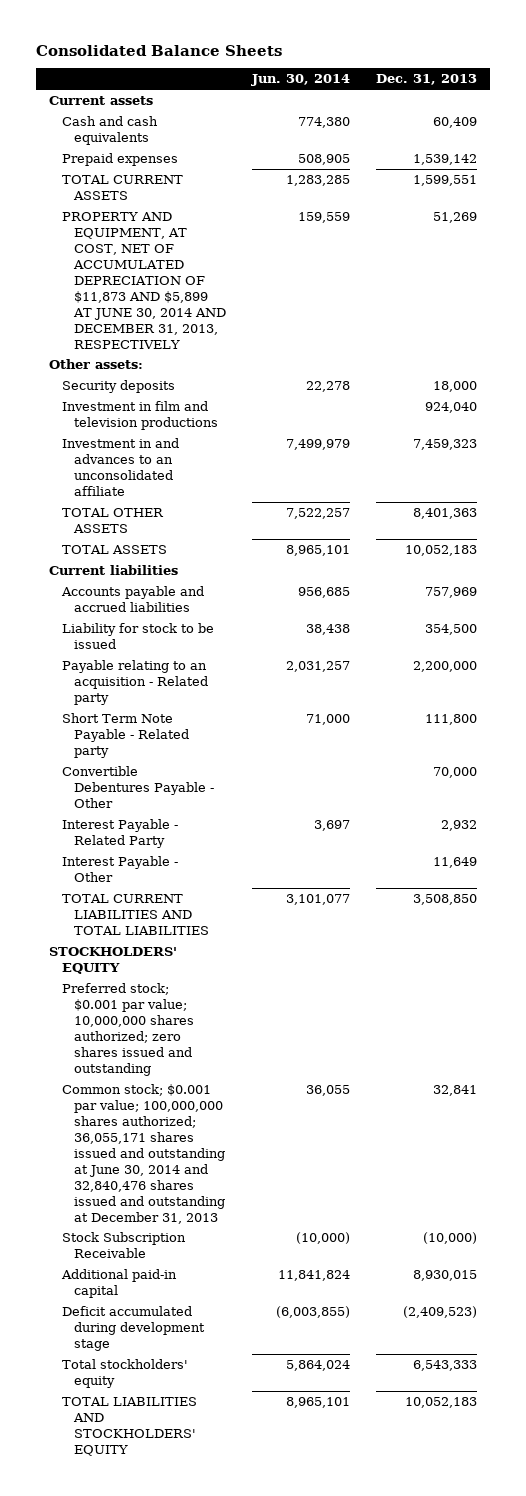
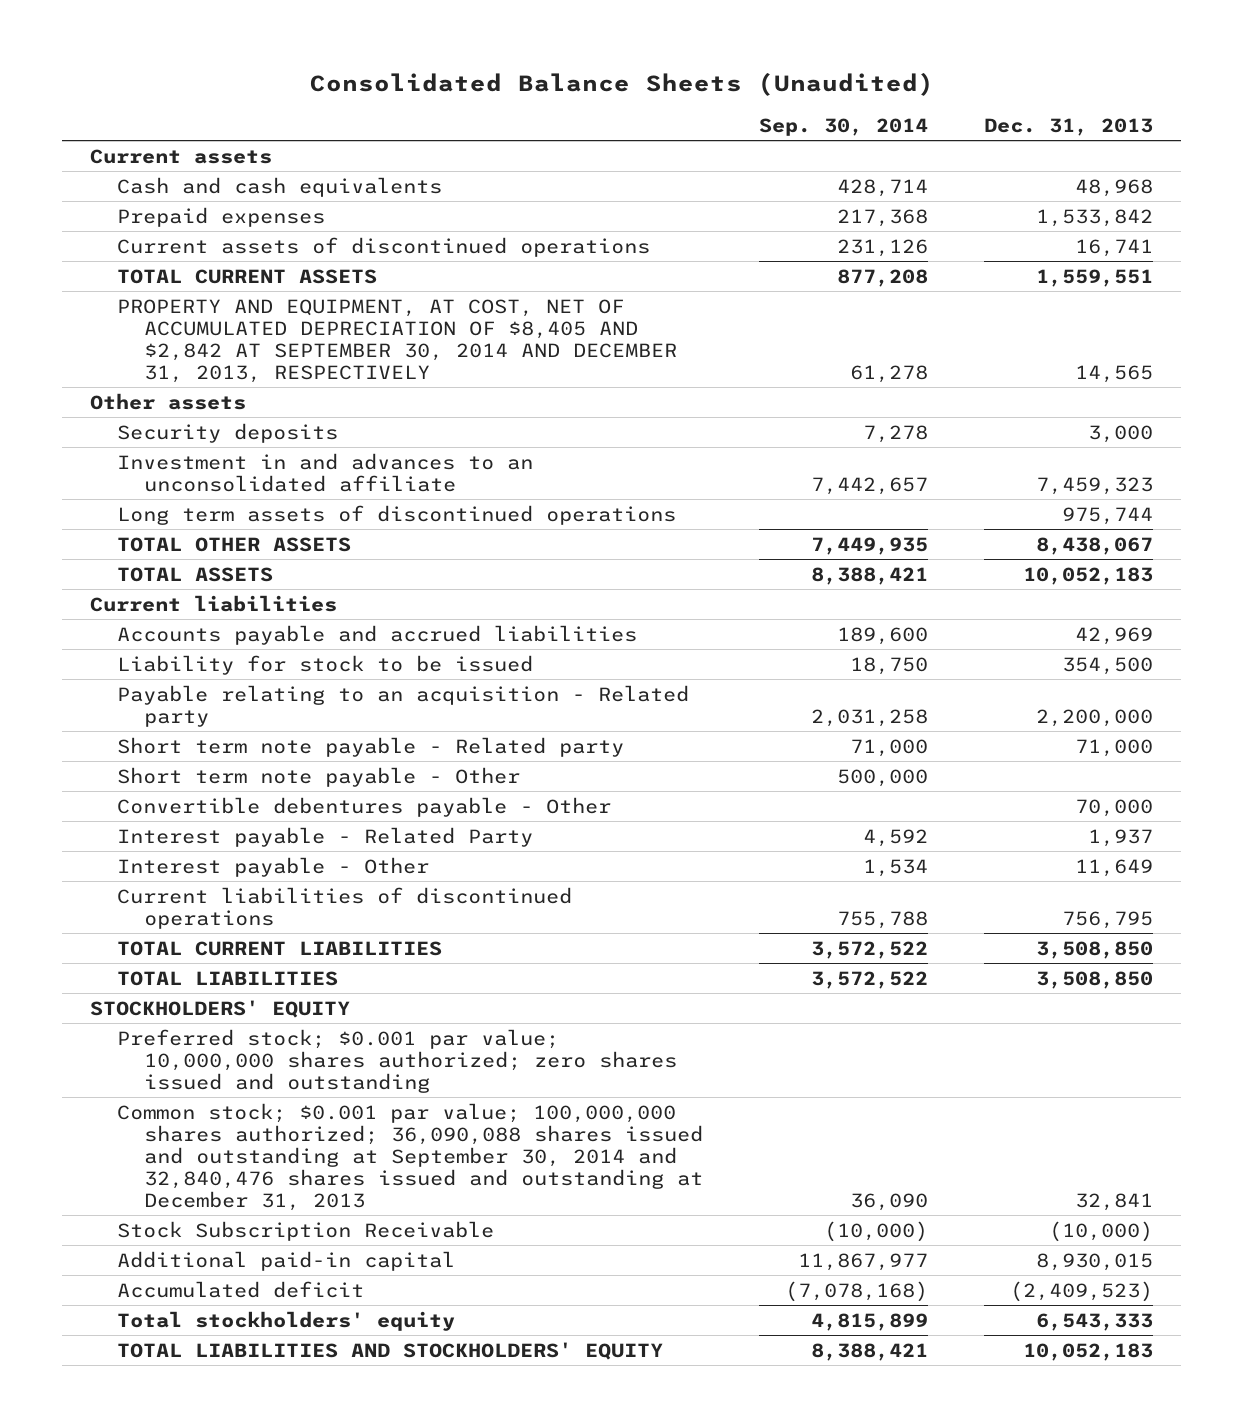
- Consolidated Balance Sheets
+ Consolidated Balance Sheets (Unaudited)
- | Jun. 30, 2014 | Dec. 31, 2013
+ | Sep. 30, 2014 | Dec. 31, 2013
- Cash and cash equivalents | 774,380 | 60,409
- Prepaid expenses | 508,905 | 1,539,142
- TOTAL CURRENT ASSETS | 1,283,285 | 1,599,551
- PROPERTY AND EQUIPMENT, AT COST, NET OF ACCUMULATED DEPRECIATION OF $11,873 AND $5,899 AT JUNE 30, 2014 AND DECEMBER 31, 2013, RESPECTIVELY | 159,559 | 51,269
- Other assets:
- Security deposits | 22,278 | 18,000
- Investment in film and television productions | | 924,040
+ Cash and cash equivalents | 428,714 | 48,968
+ Prepaid expenses | 217,368 | 1,533,842
+ Current assets of discontinued operations | 231,126 | 16,741
+ TOTAL CURRENT ASSETS | 877,208 | 1,559,551
+ PROPERTY AND EQUIPMENT, AT COST, NET OF ACCUMULATED DEPRECIATION OF $8,405 AND $2,842 AT SEPTEMBER 30, 2014 AND DECEMBER 31, 2013, RESPECTIVELY | 61,278 | 14,565
+ Other assets
+ Security deposits | 7,278 | 3,000
- TOTAL OTHER ASSETS | 7,522,257 | 8,401,363
+ Long term assets of discontinued operations | | 975,744
+ TOTAL OTHER ASSETS | 7,449,935 | 8,438,067
- Accounts payable and accrued liabilities | 956,685 | 757,969
+ Accounts payable and accrued liabilities | 189,600 | 42,969
- Short Term Note Payable - Related party | 71,000 | 111,800
- Convertible Debentures Payable - Other | | 70,000
- Interest Payable - Related Party | 3,697 | 2,932
- Interest Payable - Other | | 11,649
- TOTAL CURRENT LIABILITIES AND TOTAL LIABILITIES | 3,101,077 | 3,508,850
+ Short term note payable - Related party | 71,000 | 71,000
+ Short term note payable - Other | 500,000 |
+ Convertible debentures payable - Other | | 70,000
+ Interest payable - Related Party | 4,592 | 1,937
+ Interest payable - Other | 1,534 | 11,649
+ Current liabilities of discontinued operations | 755,788 | 756,795
+ TOTAL CURRENT LIABILITIES | 3,572,522 | 3,508,850
+ TOTAL LIABILITIES | 3,572,522 | 3,508,850
- Common stock; $0.001 par value; 100,000,000 shares authorized; 36,055,171 shares issued and outstanding at June 30, 2014 and 32,840,476 shares issued and outstanding at December 31, 2013 | 36,055 | 32,841
+ Common stock; $0.001 par value; 100,000,000 shares authorized; 36,090,088 shares issued and outstanding at September 30, 2014 and 32,840,476 shares issued and outstanding at December 31, 2013 | 36,090 | 32,841
- Deficit accumulated during development stage | (6,003,855) | (2,409,523)
+ Accumulated deficit | (7,078,168) | (2,409,523)

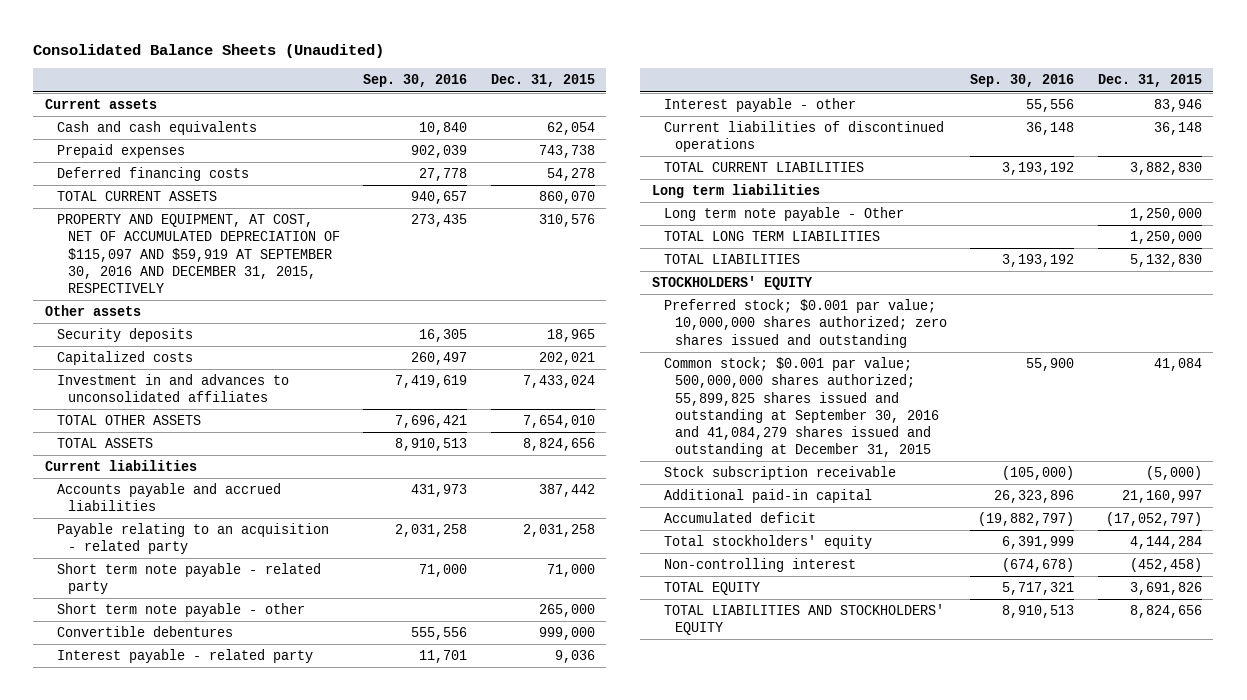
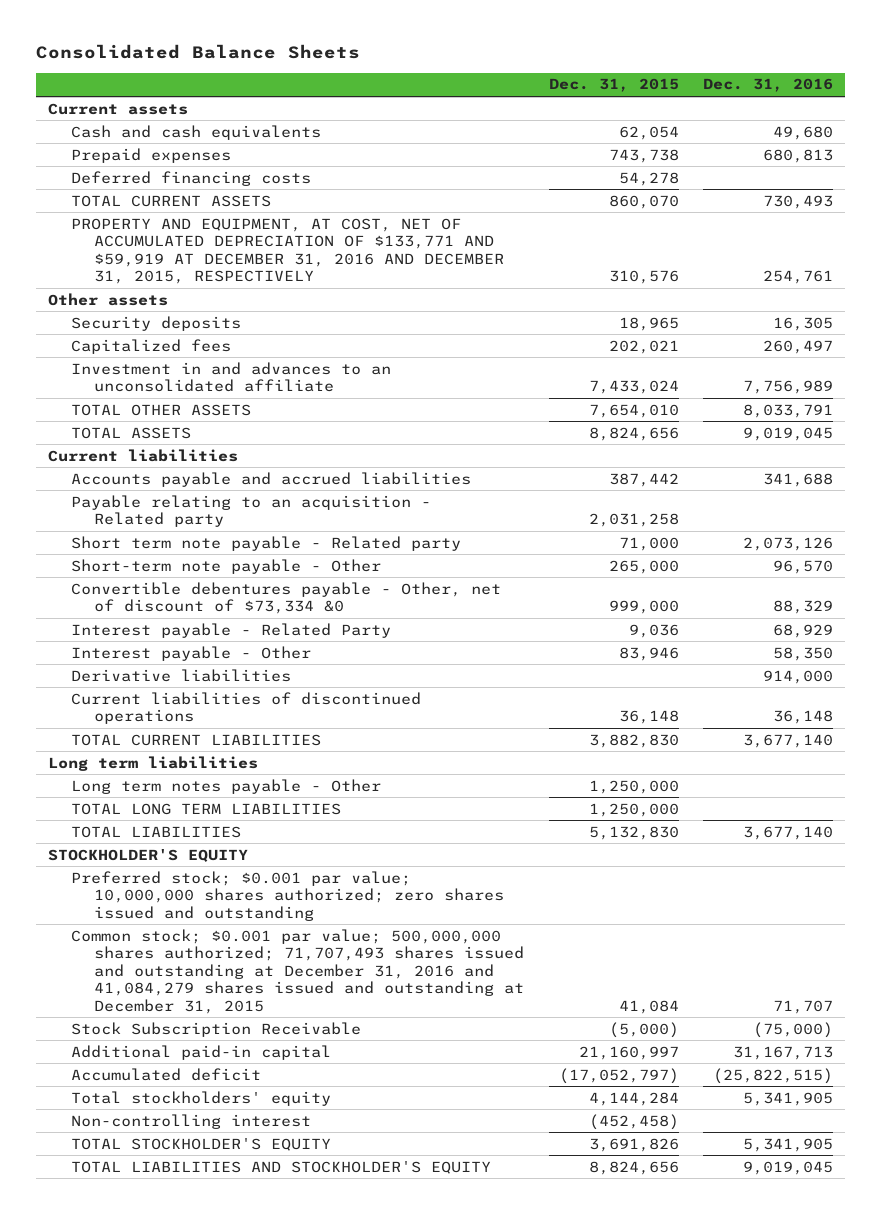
- Consolidated Balance Sheets (Unaudited)
+ Consolidated Balance Sheets
- | Sep. 30, 2016 | Dec. 31, 2015
+ | Dec. 31, 2015 | Dec. 31, 2016
- PROPERTY AND EQUIPMENT, AT COST, NET OF ACCUMULATED DEPRECIATION OF $115,097 AND $59,919 AT SEPTEMBER 30, 2016 AND DECEMBER 31, 2015, RESPECTIVELY | 273,435 | 310,576
+ PROPERTY AND EQUIPMENT, AT COST, NET OF ACCUMULATED DEPRECIATION OF $133,771 AND $59,919 AT DECEMBER 31, 2016 AND DECEMBER 31, 2015, RESPECTIVELY | 310,576 | 254,761
- Capitalized costs | 260,497 | 202,021
- Investment in and advances to unconsolidated affiliates | 7,419,619 | 7,433,024
+ Capitalized fees | 202,021 | 260,497
+ Investment in and advances to an unconsolidated affiliate | 7,433,024 | 7,756,989
- Payable relating to an acquisition - related party | 2,031,258 | 2,031,258
- Short term note payable - related party | 71,000 | 71,000
- Short term note payable - other | | 265,000
- Convertible debentures | 555,556 | 999,000
- Interest payable - related party | 11,701 | 9,036
- Interest payable - other | 55,556 | 83,946
+ Payable relating to an acquisition - Related party | 2,031,258 |
+ Short term note payable - Related party | 71,000 | 2,073,126
+ Short-term note payable - Other | 265,000 | 96,570
+ Convertible debentures payable - Other, net of discount of $73,334 &0 | 999,000 | 88,329
+ Interest payable - Related Party | 9,036 | 68,929
+ Interest payable - Other | 83,946 | 58,350
+ Derivative liabilities | | 914,000
- Long term note payable - Other | | 1,250,000
+ Long term notes payable - Other | 1,250,000 |
- STOCKHOLDERS' EQUITY
+ STOCKHOLDER'S EQUITY
- Common stock; $0.001 par value; 500,000,000 shares authorized; 55,899,825 shares issued and outstanding at September 30, 2016 and 41,084,279 shares issued and outstanding at December 31, 2015 | 55,900 | 41,084
- Stock subscription receivable | (105,000) | (5,000)
+ Common stock; $0.001 par value; 500,000,000 shares authorized; 71,707,493 shares issued and outstanding at December 31, 2016 and 41,084,279 shares issued and outstanding at December 31, 2015 | 41,084 | 71,707
+ Stock Subscription Receivable | (5,000) | (75,000)
- TOTAL EQUITY | 5,717,321 | 3,691,826
- TOTAL LIABILITIES AND STOCKHOLDERS' EQUITY | 8,910,513 | 8,824,656
+ TOTAL STOCKHOLDER'S EQUITY | 3,691,826 | 5,341,905
+ TOTAL LIABILITIES AND STOCKHOLDER'S EQUITY | 8,824,656 | 9,019,045

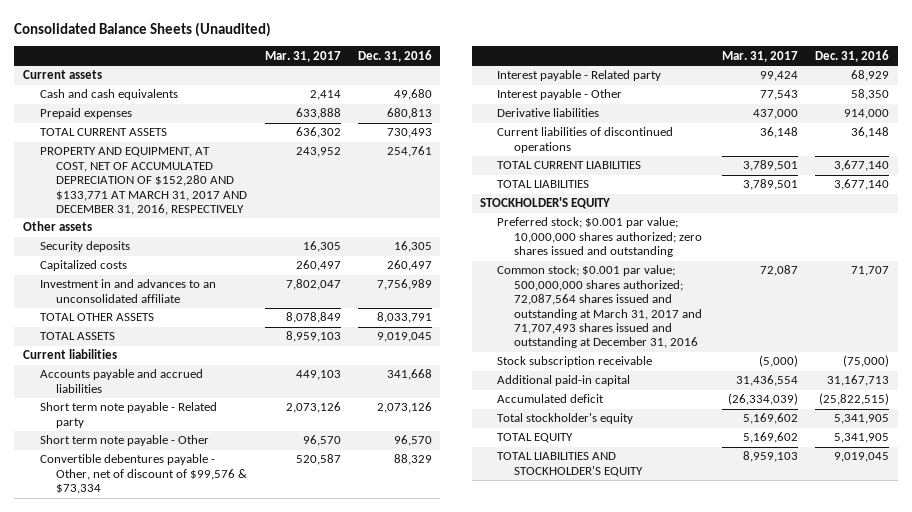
- Consolidated Balance Sheets
+ Consolidated Balance Sheets (Unaudited)
- | Dec. 31, 2015 | Dec. 31, 2016
+ | Mar. 31, 2017 | Dec. 31, 2016
- Deferred financing costs | 54,278 |
- PROPERTY AND EQUIPMENT, AT COST, NET OF ACCUMULATED DEPRECIATION OF $133,771 AND $59,919 AT DECEMBER 31, 2016 AND DECEMBER 31, 2015, RESPECTIVELY | 310,576 | 254,761
+ PROPERTY AND EQUIPMENT, AT COST, NET OF ACCUMULATED DEPRECIATION OF $152,280 AND $133,771 AT MARCH 31, 2017 AND DECEMBER 31, 2016, RESPECTIVELY | 243,952 | 254,761
- Capitalized fees | 202,021 | 260,497
+ Capitalized costs | 260,497 | 260,497
- Accounts payable and accrued liabilities | 387,442 | 341,688
- Payable relating to an acquisition - Related party | 2,031,258 |
+ Accounts payable and accrued liabilities | 449,103 | 341,668
- Short-term note payable - Other | 265,000 | 96,570
- Convertible debentures payable - Other, net of discount of $73,334 &0 | 999,000 | 88,329
- Interest payable - Related Party | 9,036 | 68,929
+ Short term note payable - Other | 96,570 | 96,570
+ Convertible debentures payable - Other, net of discount of $99,576 & $73,334 | 520,587 | 88,329
+ Interest payable - Related party | 99,424 | 68,929
- Long term liabilities
- Long term notes payable - Other | 1,250,000 |
- TOTAL LONG TERM LIABILITIES | 1,250,000 |
- Common stock; $0.001 par value; 500,000,000 shares authorized; 71,707,493 shares issued and outstanding at December 31, 2016 and 41,084,279 shares issued and outstanding at December 31, 2015 | 41,084 | 71,707
- Stock Subscription Receivable | (5,000) | (75,000)
+ Common stock; $0.001 par value; 500,000,000 shares authorized; 72,087,564 shares issued and outstanding at March 31, 2017 and 71,707,493 shares issued and outstanding at December 31, 2016 | 72,087 | 71,707
+ Stock subscription receivable | (5,000) | (75,000)
- Total stockholders' equity | 4,144,284 | 5,341,905
- Non-controlling interest | (452,458) |
- TOTAL STOCKHOLDER'S EQUITY | 3,691,826 | 5,341,905
+ Total stockholder's equity | 5,169,602 | 5,341,905
+ TOTAL EQUITY | 5,169,602 | 5,341,905

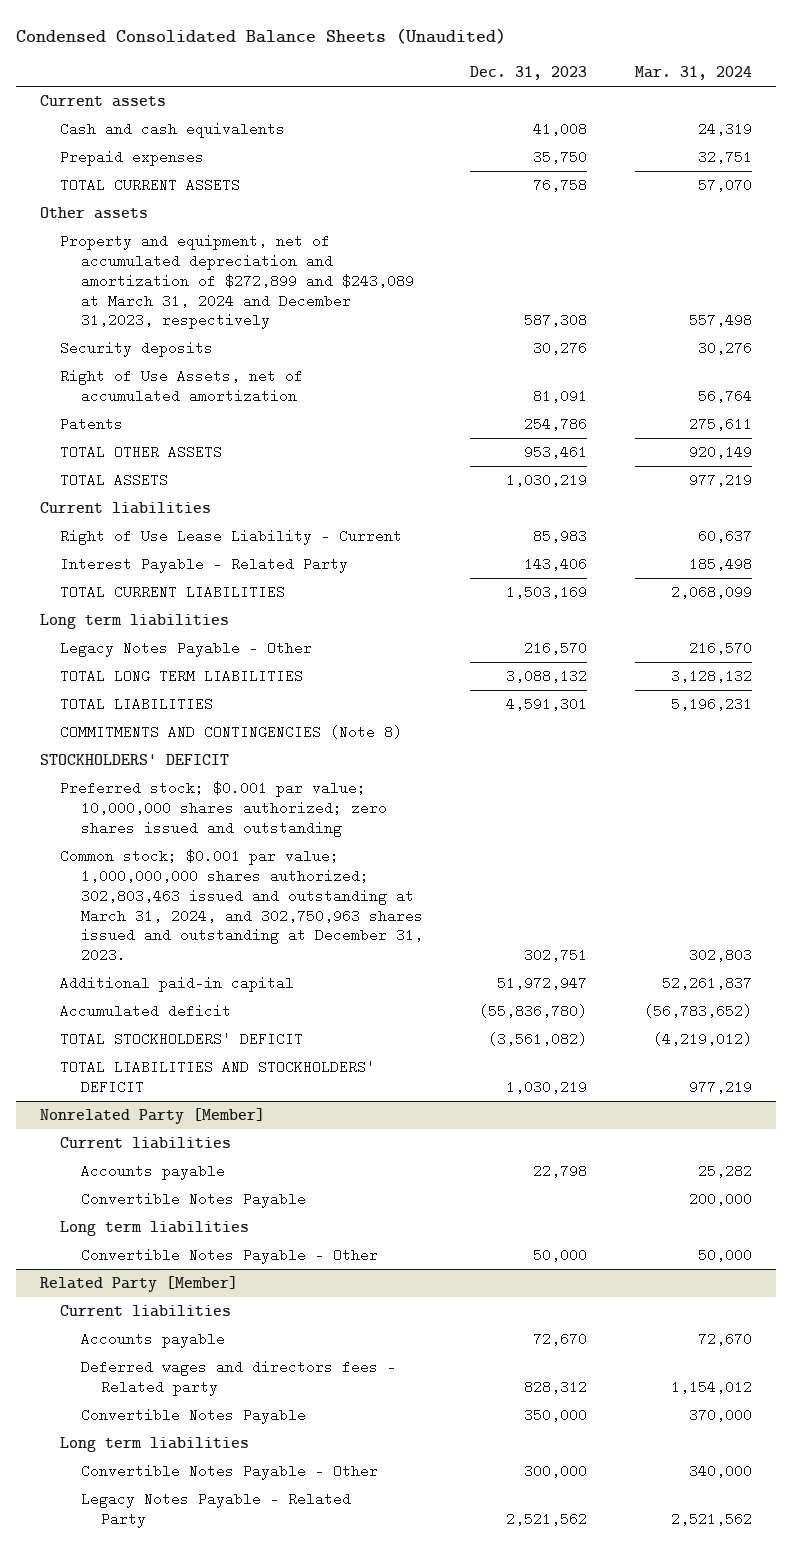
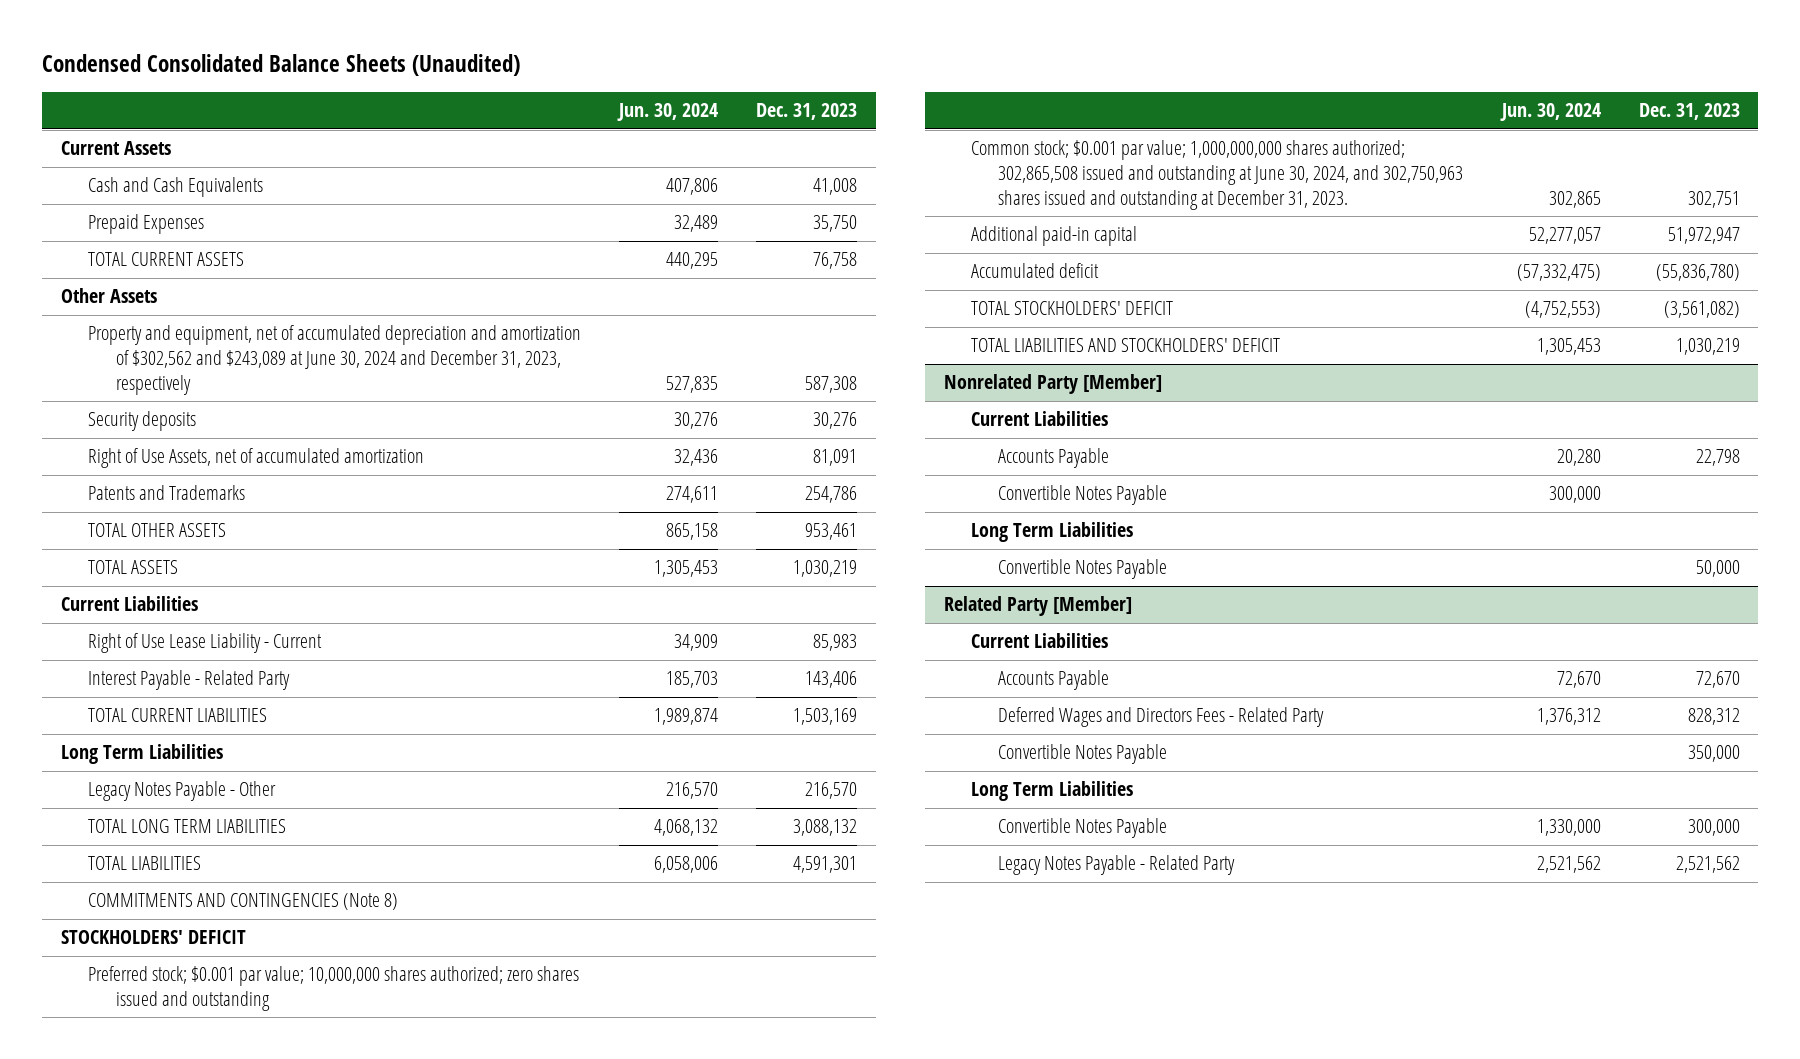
- | Dec. 31, 2023 | Mar. 31, 2024
+ | Jun. 30, 2024 | Dec. 31, 2023
- Current assets
- Cash and cash equivalents | 41,008 | 24,319
- Prepaid expenses | 35,750 | 32,751
+ Current Assets
+ Cash and Cash Equivalents | 407,806 | 41,008
+ Prepaid Expenses | 32,489 | 35,750
- Other assets
- Property and equipment, net of accumulated depreciation and amortization of $272,899 and $243,089 at March 31, 2024 and December 31,2023, respectively | 587,308 | 557,498
+ Other Assets
+ Property and equipment, net of accumulated depreciation and amortization of $302,562 and $243,089 at June 30, 2024 and December 31, 2023, respectively | 527,835 | 587,308
- Patents | 254,786 | 275,611
+ Patents and Trademarks | 274,611 | 254,786
- Current liabilities
+ Current Liabilities
- Long term liabilities
+ Long Term Liabilities
- Common stock; $0.001 par value; 1,000,000,000 shares authorized; 302,803,463 issued and outstanding at March 31, 2024, and 302,750,963 shares issued and outstanding at December 31, 2023. | 302,751 | 302,803
+ Common stock; $0.001 par value; 1,000,000,000 shares authorized; 302,865,508 issued and outstanding at June 30, 2024, and 302,750,963 shares issued and outstanding at December 31, 2023. | 302,865 | 302,751
@ Nonrelated Party [Member]
- Current liabilities
- Accounts payable | 22,798 | 25,282
+ Current Liabilities
+ Accounts Payable | 20,280 | 22,798
- Long term liabilities
- Convertible Notes Payable - Other | 50,000 | 50,000
+ Long Term Liabilities
+ Convertible Notes Payable | | 50,000
@ Related Party [Member]
- Current liabilities
- Accounts payable | 72,670 | 72,670
- Deferred wages and directors fees - Related party | 828,312 | 1,154,012
+ Current Liabilities
+ Accounts Payable | 72,670 | 72,670
+ Deferred Wages and Directors Fees - Related Party | 1,376,312 | 828,312
- Long term liabilities
- Convertible Notes Payable - Other | 300,000 | 340,000
+ Long Term Liabilities
+ Convertible Notes Payable | 1,330,000 | 300,000

